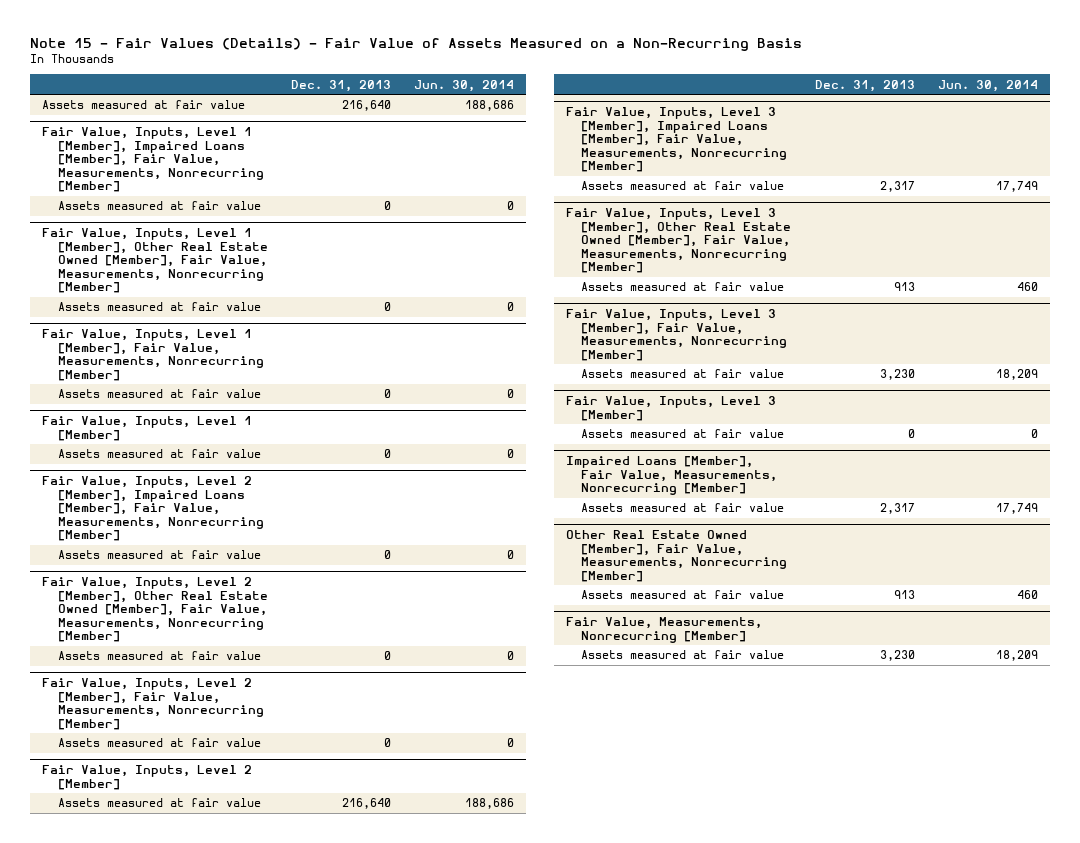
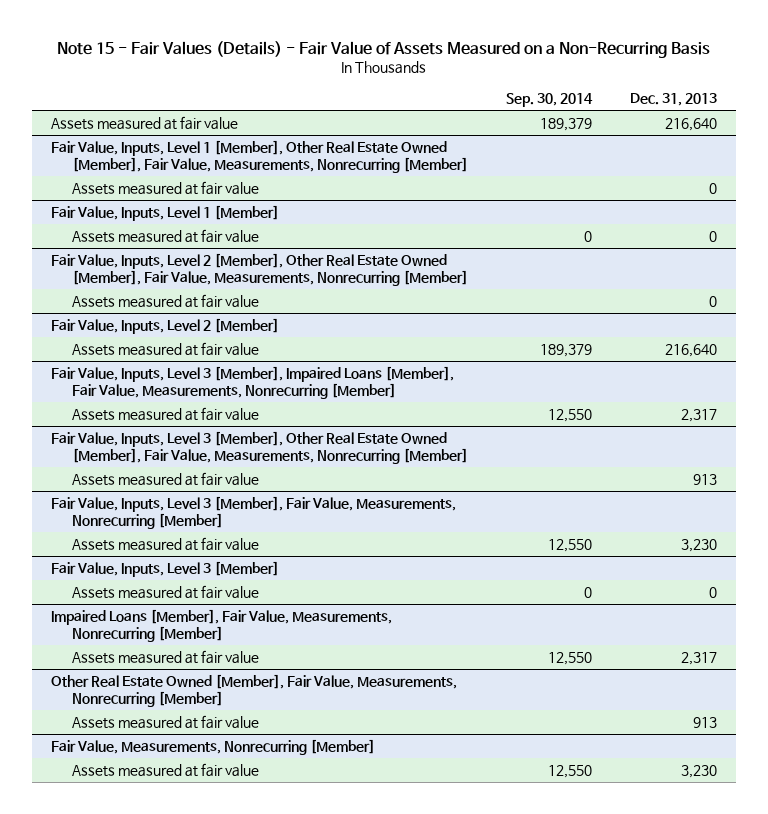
- | Dec. 31, 2013 | Jun. 30, 2014
+ | Sep. 30, 2014 | Dec. 31, 2013
- Fair Value, Inputs, Level 1 [Member], Impaired Loans [Member], Fair Value, Measurements, Nonrecurring [Member]
- Assets measured at fair value | 0 | 0
- Fair Value, Inputs, Level 1 [Member], Fair Value, Measurements, Nonrecurring [Member]
- Assets measured at fair value | 0 | 0
- Fair Value, Inputs, Level 2 [Member], Impaired Loans [Member], Fair Value, Measurements, Nonrecurring [Member]
- Assets measured at fair value | 0 | 0
- Fair Value, Inputs, Level 2 [Member], Fair Value, Measurements, Nonrecurring [Member]
- Assets measured at fair value | 0 | 0

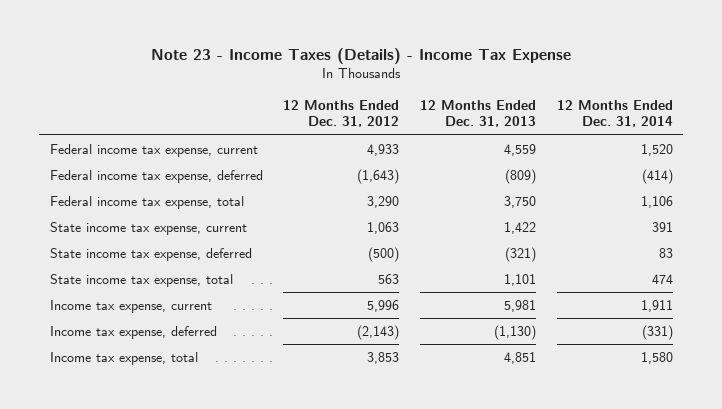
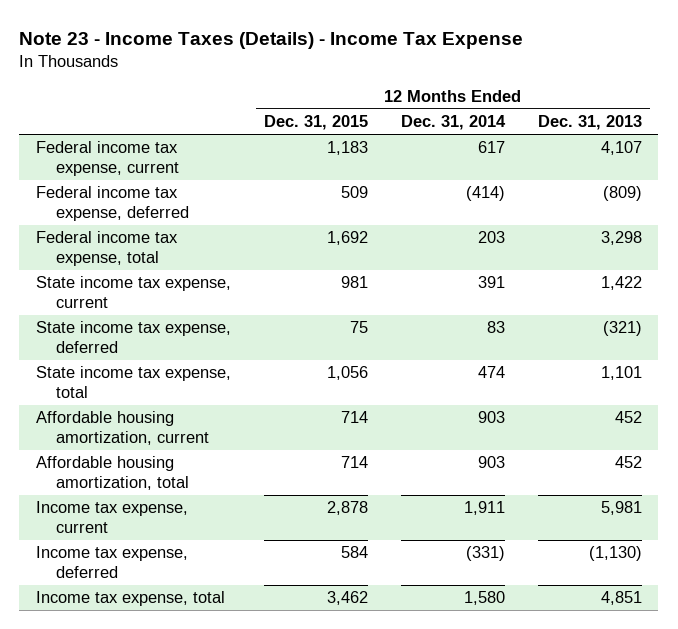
- | 12 Months Ended Dec. 31, 2012 | 12 Months Ended Dec. 31, 2013 | 12 Months Ended Dec. 31, 2014
+ | 12 Months Ended Dec. 31, 2015 | 12 Months Ended Dec. 31, 2014 | 12 Months Ended Dec. 31, 2013
- Federal income tax expense, current | 4,933 | 4,559 | 1,520
+ Federal income tax expense, current | 1,183 | 617 | 4,107
- Federal income tax expense, total | 3,290 | 3,750 | 1,106
+ Federal income tax expense, total | 1,692 | 203 | 3,298
+ Affordable housing amortization, current | 714 | 903 | 452
+ Affordable housing amortization, total | 714 | 903 | 452

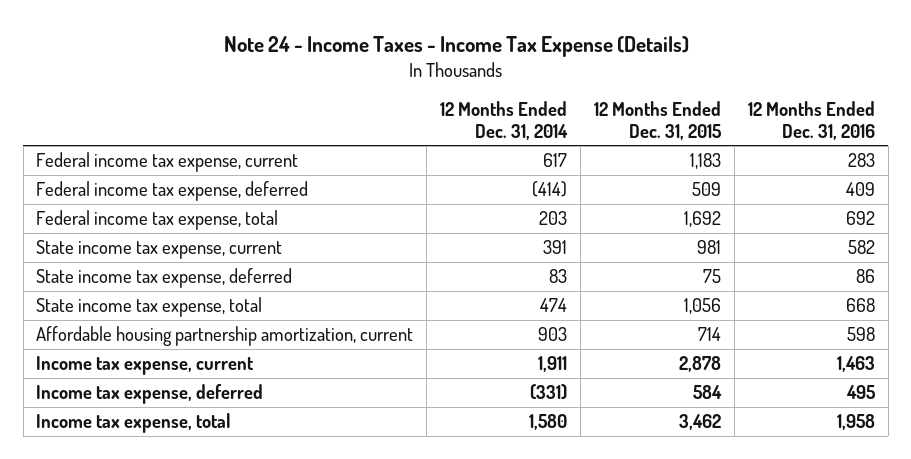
- Note 23 - Income Taxes (Details) - Income Tax Expense
+ Note 24 - Income Taxes - Income Tax Expense (Details)
- | 12 Months Ended Dec. 31, 2015 | 12 Months Ended Dec. 31, 2014 | 12 Months Ended Dec. 31, 2013
+ | 12 Months Ended Dec. 31, 2014 | 12 Months Ended Dec. 31, 2015 | 12 Months Ended Dec. 31, 2016
- Affordable housing amortization, current | 714 | 903 | 452
- Affordable housing amortization, total | 714 | 903 | 452
+ Affordable housing partnership amortization, current | 903 | 714 | 598

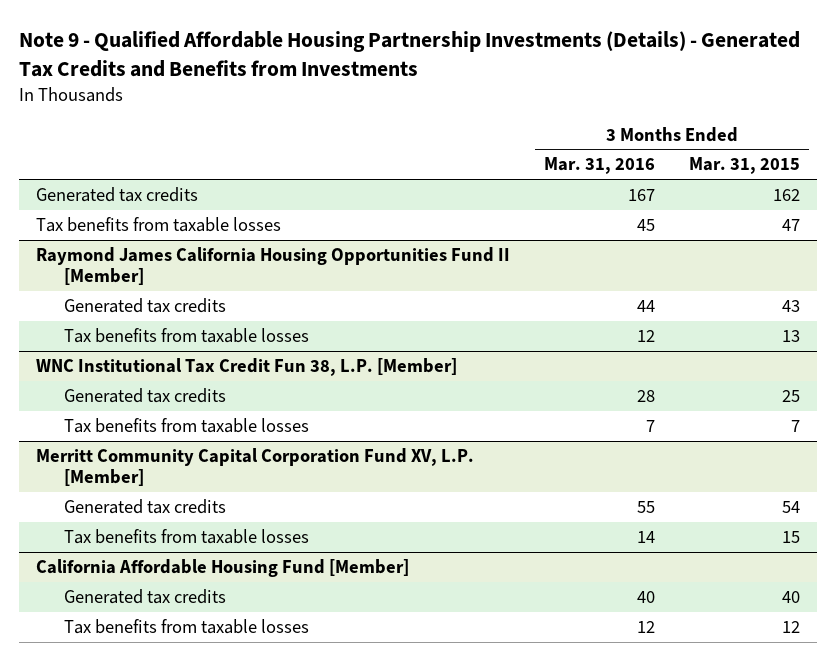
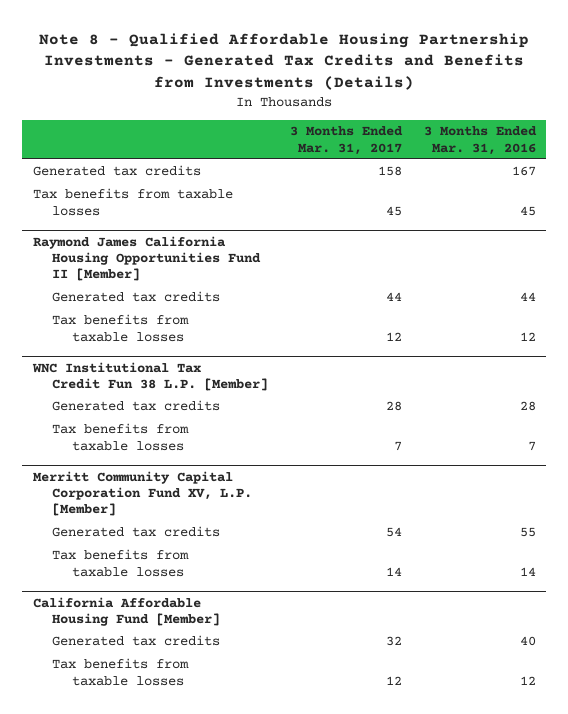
- Note 9 - Qualified Affordable Housing Partnership Investments (Details) - Generated Tax Credits and Benefits from Investments
+ Note 8 - Qualified Affordable Housing Partnership Investments - Generated Tax Credits and Benefits from Investments (Details)
- | 3 Months Ended Mar. 31, 2016 | 3 Months Ended Mar. 31, 2015
+ | 3 Months Ended Mar. 31, 2017 | 3 Months Ended Mar. 31, 2016
- WNC Institutional Tax Credit Fun 38, L.P. [Member]
+ WNC Institutional Tax Credit Fun 38 L.P. [Member]

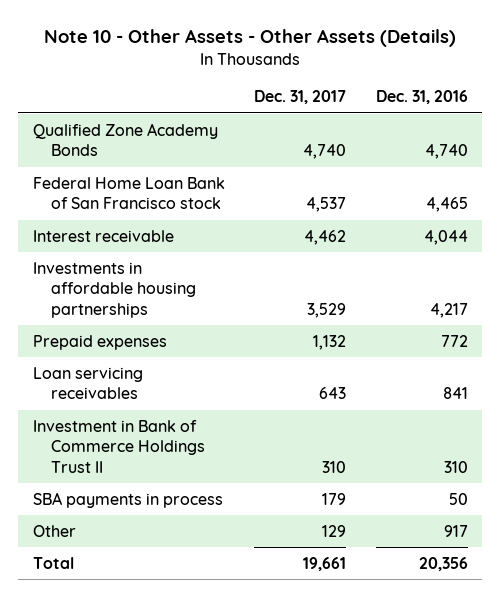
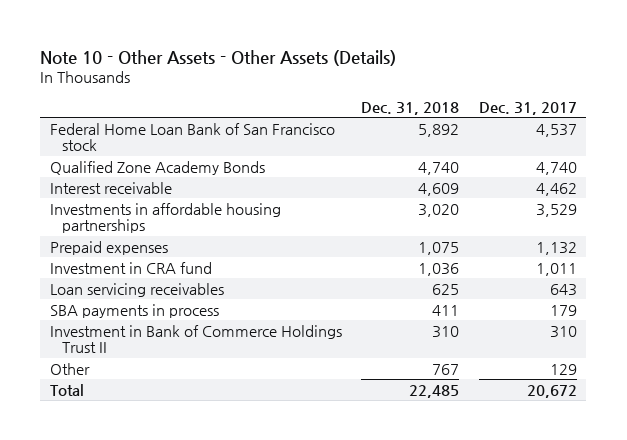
- | Dec. 31, 2017 | Dec. 31, 2016
+ | Dec. 31, 2018 | Dec. 31, 2017
moved down: Qualified Zone Academy Bonds | 4,740 | 4,740
+ Investment in CRA fund | 1,036 | 1,011
moved down: Investment in Bank of Commerce Holdings Trust II | 310 | 310
- Total | 19,661 | 20,356
+ Total | 22,485 | 20,672

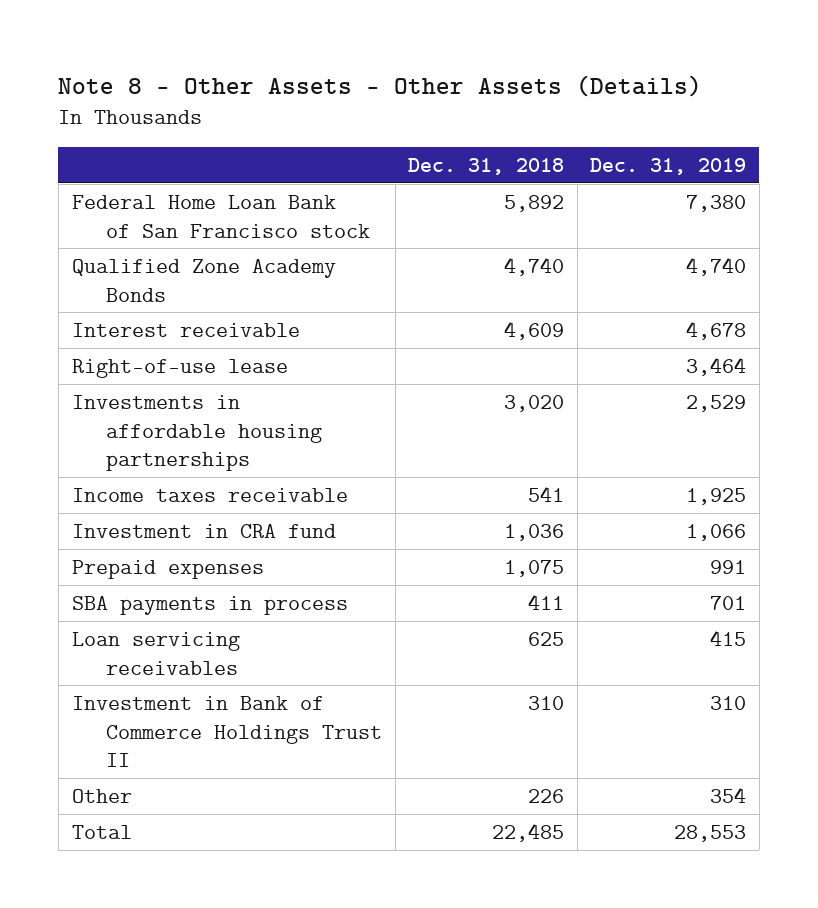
- Note 10 - Other Assets - Other Assets (Details)
+ Note 8 - Other Assets - Other Assets (Details)
- | Dec. 31, 2018 | Dec. 31, 2017
+ | Dec. 31, 2018 | Dec. 31, 2019
+ Right-of-use lease | | 3,464
+ Income taxes receivable | 541 | 1,925
moved down: Prepaid expenses | 1,075 | 991
moved down: Loan servicing receivables | 625 | 415
- Other | 767 | 129
+ Other | 226 | 354

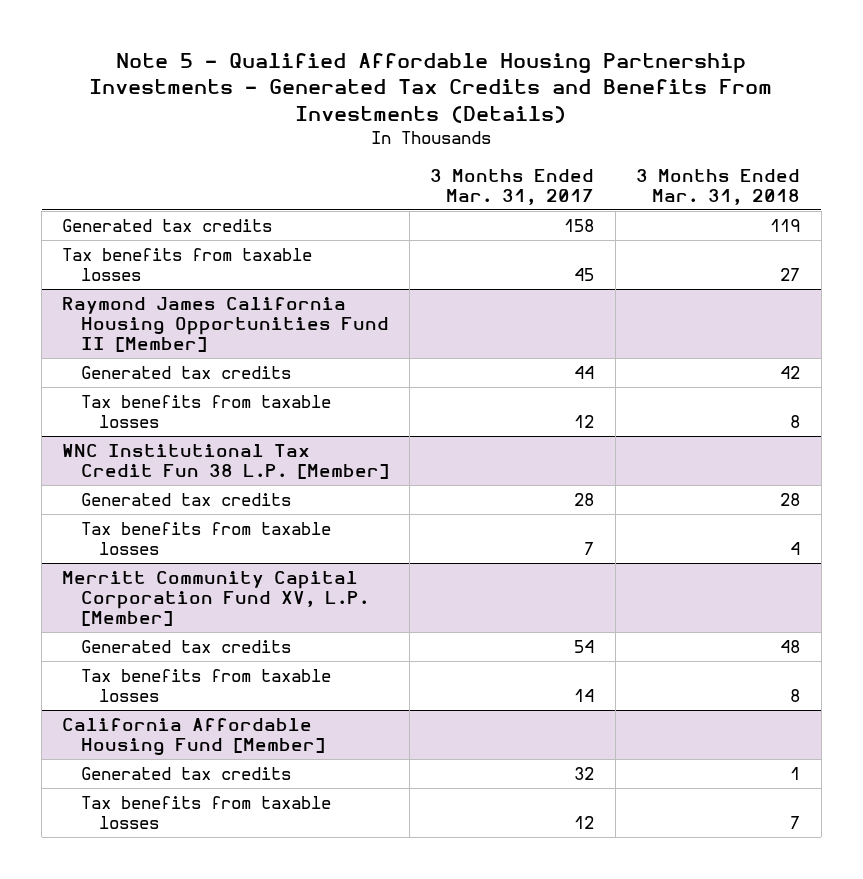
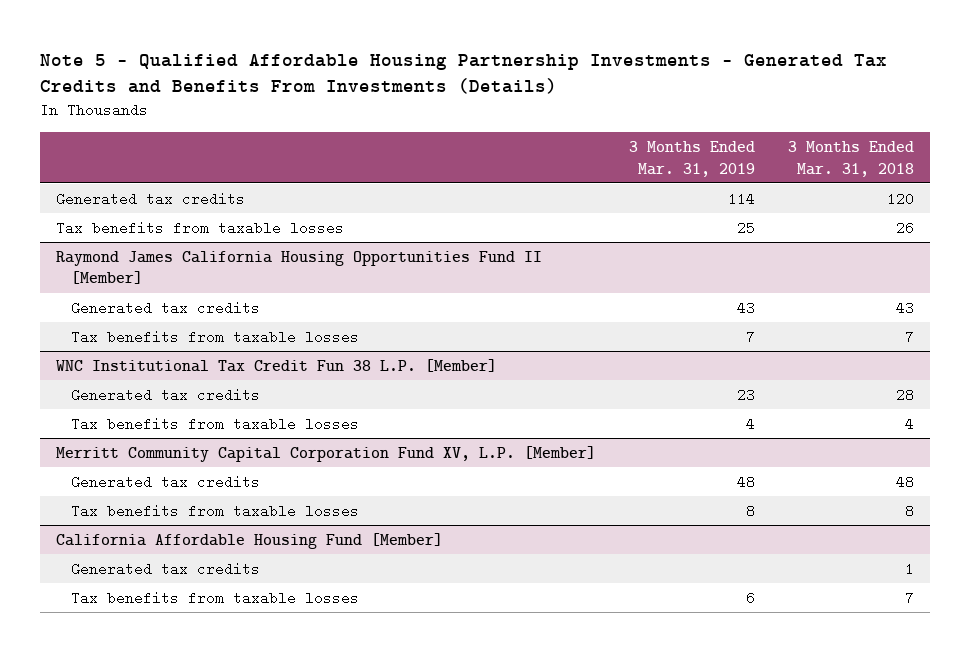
- | 3 Months Ended Mar. 31, 2017 | 3 Months Ended Mar. 31, 2018
+ | 3 Months Ended Mar. 31, 2019 | 3 Months Ended Mar. 31, 2018
- Generated tax credits | 158 | 119
- Tax benefits from taxable losses | 45 | 27
+ Generated tax credits | 114 | 120
+ Tax benefits from taxable losses | 25 | 26
@ Raymond James California Housing Opportunities Fund II [Member]
- Generated tax credits | 44 | 42
- Tax benefits from taxable losses | 12 | 8
+ Generated tax credits | 43 | 43
+ Tax benefits from taxable losses | 7 | 7

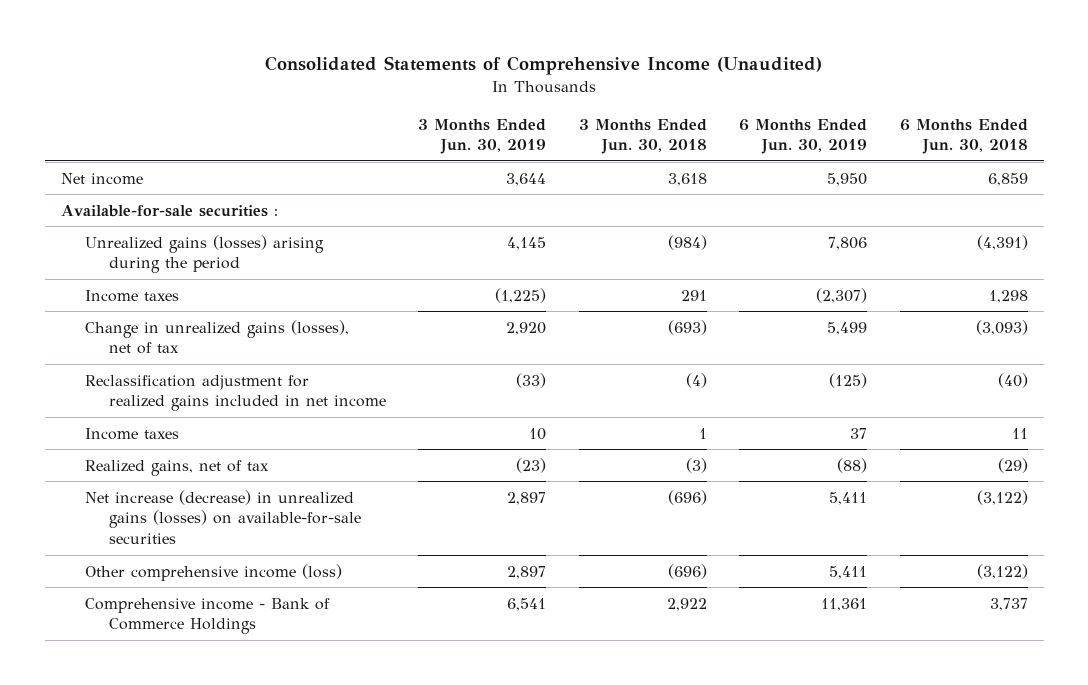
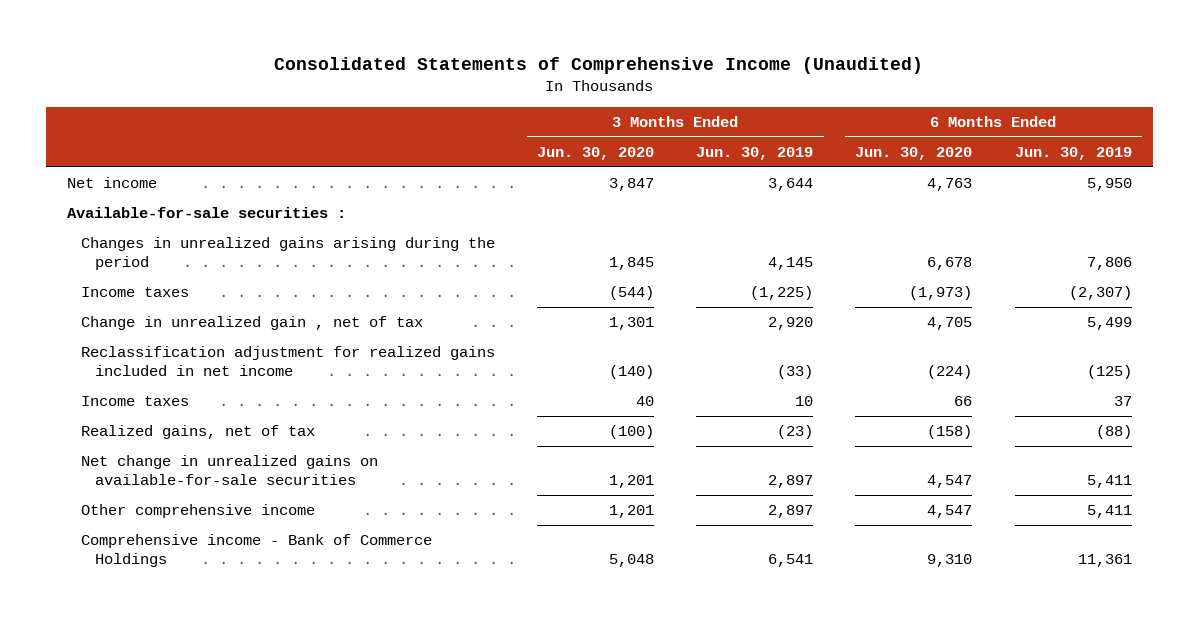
- | 3 Months Ended Jun. 30, 2019 | 3 Months Ended Jun. 30, 2018 | 6 Months Ended Jun. 30, 2019 | 6 Months Ended Jun. 30, 2018
+ | 3 Months Ended Jun. 30, 2020 | 3 Months Ended Jun. 30, 2019 | 6 Months Ended Jun. 30, 2020 | 6 Months Ended Jun. 30, 2019
- Unrealized gains (losses) arising during the period | 4,145 | (984) | 7,806 | (4,391)
+ Changes in unrealized gains arising during the period | 1,845 | 4,145 | 6,678 | 7,806
- Change in unrealized gains (losses), net of tax | 2,920 | (693) | 5,499 | (3,093)
+ Change in unrealized gain , net of tax | 1,301 | 2,920 | 4,705 | 5,499
- Net increase (decrease) in unrealized gains (losses) on available-for-sale securities | 2,897 | (696) | 5,411 | (3,122)
- Other comprehensive income (loss) | 2,897 | (696) | 5,411 | (3,122)
+ Net change in unrealized gains on available-for-sale securities | 1,201 | 2,897 | 4,547 | 5,411
+ Other comprehensive income | 1,201 | 2,897 | 4,547 | 5,411

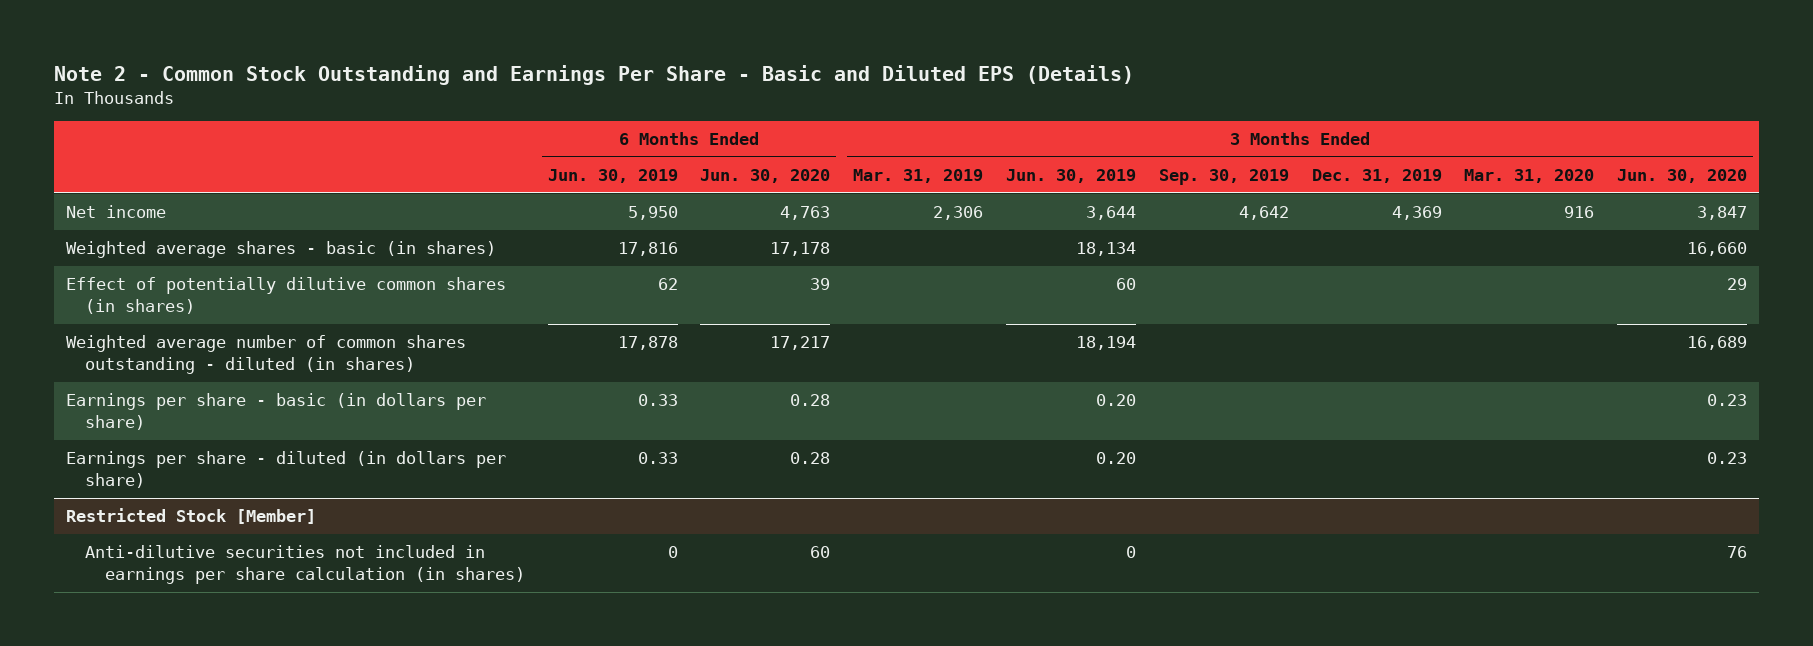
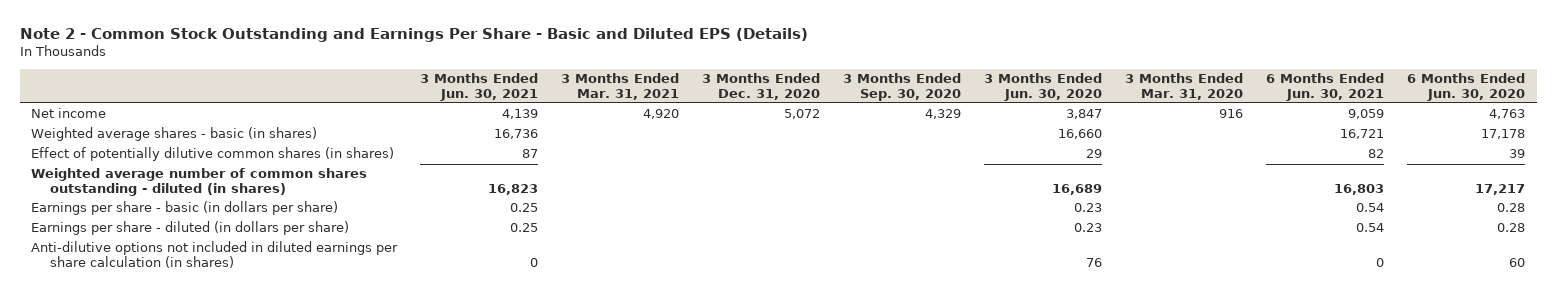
- | 6 Months Ended Jun. 30, 2019 | 6 Months Ended Jun. 30, 2020 | 3 Months Ended Mar. 31, 2019 | 3 Months Ended Jun. 30, 2019 | 3 Months Ended Sep. 30, 2019 | 3 Months Ended Dec. 31, 2019 | 3 Months Ended Mar. 31, 2020 | 3 Months Ended Jun. 30, 2020
+ | 3 Months Ended Jun. 30, 2021 | 3 Months Ended Mar. 31, 2021 | 3 Months Ended Dec. 31, 2020 | 3 Months Ended Sep. 30, 2020 | 3 Months Ended Jun. 30, 2020 | 3 Months Ended Mar. 31, 2020 | 6 Months Ended Jun. 30, 2021 | 6 Months Ended Jun. 30, 2020
- Restricted Stock [Member]
- Anti-dilutive securities not included in earnings per share calculation (in shares) | 0 | 60 | | 0 | | | | 76
+ Anti-dilutive options not included in diluted earnings per share calculation (in shares) | 0 | | | | 76 | | 0 | 60

